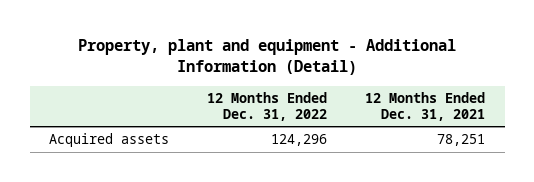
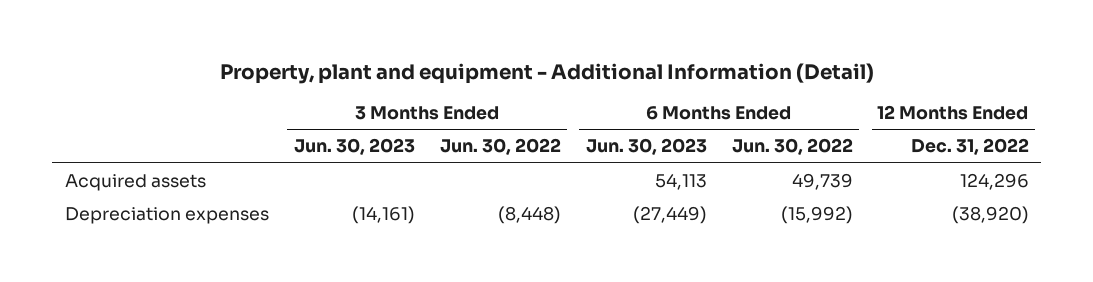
- | 12 Months Ended Dec. 31, 2022 | 12 Months Ended Dec. 31, 2021
+ | 3 Months Ended Jun. 30, 2023 | 3 Months Ended Jun. 30, 2022 | 6 Months Ended Jun. 30, 2023 | 6 Months Ended Jun. 30, 2022 | 12 Months Ended Dec. 31, 2022
+ Depreciation expenses | (14,161) | (8,448) | (27,449) | (15,992) | (38,920)

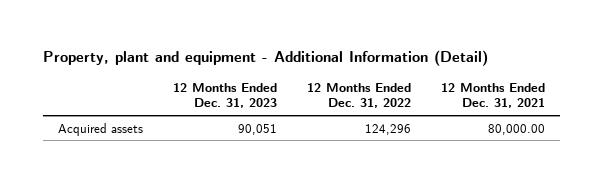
- | 3 Months Ended Jun. 30, 2023 | 3 Months Ended Jun. 30, 2022 | 6 Months Ended Jun. 30, 2023 | 6 Months Ended Jun. 30, 2022 | 12 Months Ended Dec. 31, 2022
+ | 12 Months Ended Dec. 31, 2023 | 12 Months Ended Dec. 31, 2022 | 12 Months Ended Dec. 31, 2021
- Depreciation expenses | (14,161) | (8,448) | (27,449) | (15,992) | (38,920)

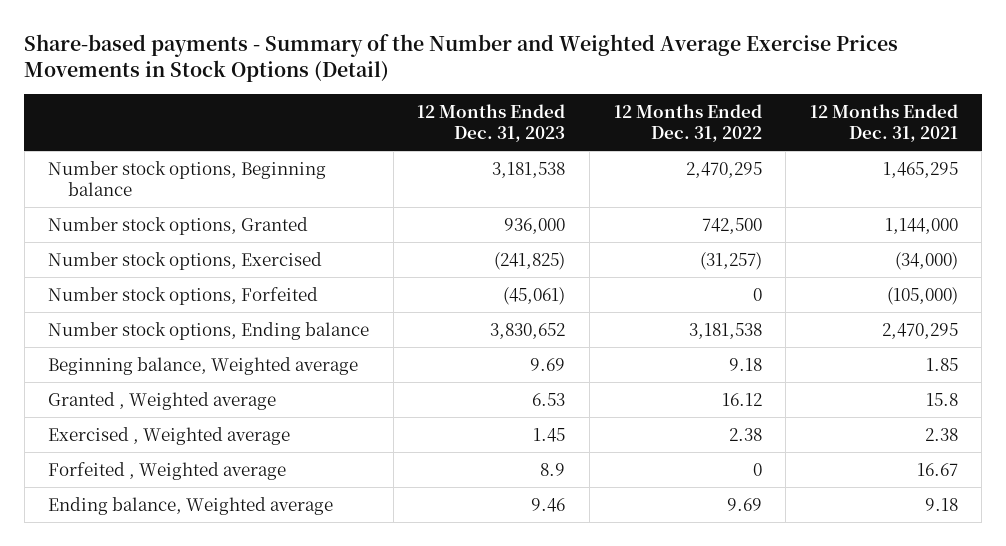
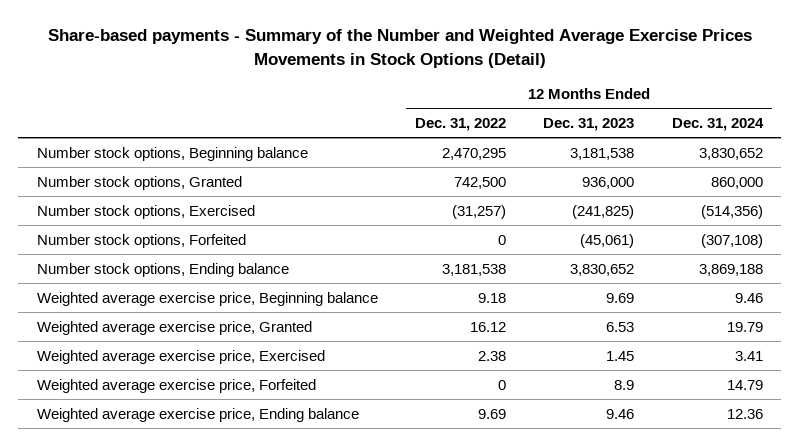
- | 12 Months Ended Dec. 31, 2023 | 12 Months Ended Dec. 31, 2022 | 12 Months Ended Dec. 31, 2021
+ | 12 Months Ended Dec. 31, 2022 | 12 Months Ended Dec. 31, 2023 | 12 Months Ended Dec. 31, 2024
- Beginning balance, Weighted average | 9.69 | 9.18 | 1.85
- Granted , Weighted average | 6.53 | 16.12 | 15.8
- Exercised , Weighted average | 1.45 | 2.38 | 2.38
- Forfeited , Weighted average | 8.9 | 0 | 16.67
- Ending balance, Weighted average | 9.46 | 9.69 | 9.18
+ Weighted average exercise price, Beginning balance | 9.18 | 9.69 | 9.46
+ Weighted average exercise price, Granted | 16.12 | 6.53 | 19.79
+ Weighted average exercise price, Exercised | 2.38 | 1.45 | 3.41
+ Weighted average exercise price, Forfeited | 0 | 8.9 | 14.79
+ Weighted average exercise price, Ending balance | 9.69 | 9.46 | 12.36

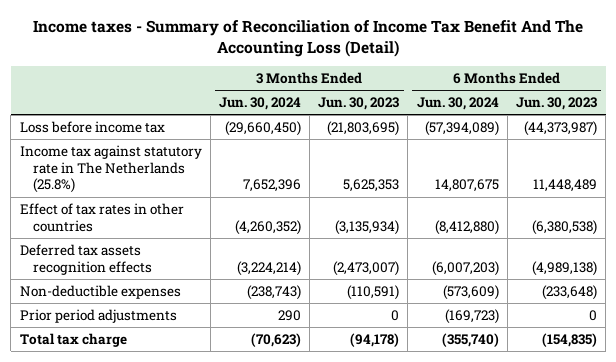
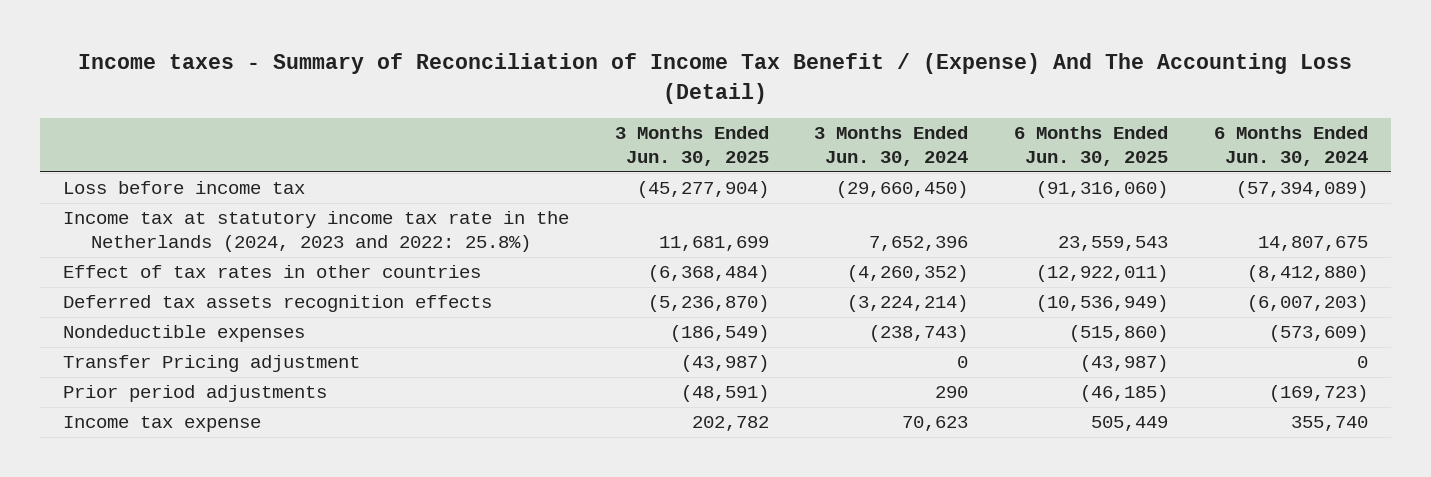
- Income taxes - Summary of Reconciliation of Income Tax Benefit And The Accounting Loss (Detail)
+ Income taxes - Summary of Reconciliation of Income Tax Benefit / (Expense) And The Accounting Loss (Detail)
- | 3 Months Ended Jun. 30, 2024 | 3 Months Ended Jun. 30, 2023 | 6 Months Ended Jun. 30, 2024 | 6 Months Ended Jun. 30, 2023
+ | 3 Months Ended Jun. 30, 2025 | 3 Months Ended Jun. 30, 2024 | 6 Months Ended Jun. 30, 2025 | 6 Months Ended Jun. 30, 2024
- Income tax against statutory rate in The Netherlands (25.8%) | 7,652,396 | 5,625,353 | 14,807,675 | 11,448,489
+ Income tax at statutory income tax rate in the Netherlands (2024, 2023 and 2022: 25.8%) | 11,681,699 | 7,652,396 | 23,559,543 | 14,807,675
- Non-deductible expenses | (238,743) | (110,591) | (573,609) | (233,648)
+ Nondeductible expenses | (186,549) | (238,743) | (515,860) | (573,609)
+ Transfer Pricing adjustment | (43,987) | 0 | (43,987) | 0
- Total tax charge | (70,623) | (94,178) | (355,740) | (154,835)
+ Income tax expense | 202,782 | 70,623 | 505,449 | 355,740

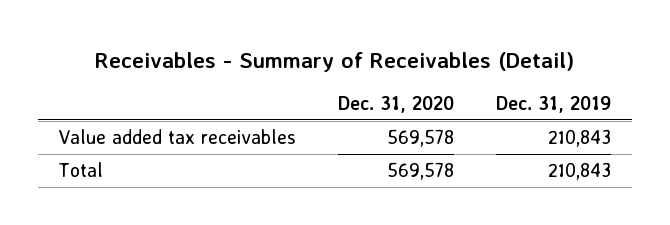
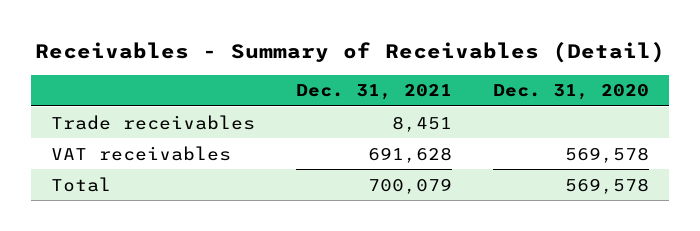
- | Dec. 31, 2020 | Dec. 31, 2019
+ | Dec. 31, 2021 | Dec. 31, 2020
- Value added tax receivables | 569,578 | 210,843
+ Trade receivables | 8,451 |
+ VAT receivables | 691,628 | 569,578

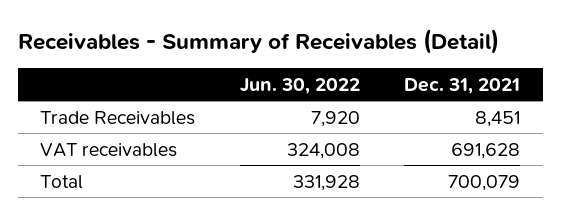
- | Dec. 31, 2021 | Dec. 31, 2020
+ | Jun. 30, 2022 | Dec. 31, 2021
- Trade receivables | 8,451 |
+ Trade Receivables | 7,920 | 8,451

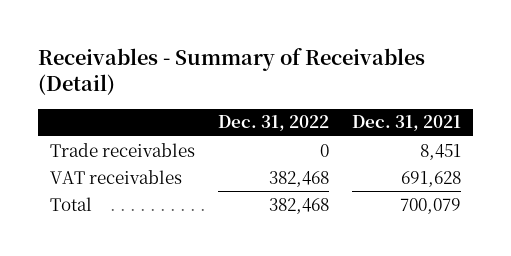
- | Jun. 30, 2022 | Dec. 31, 2021
+ | Dec. 31, 2022 | Dec. 31, 2021
- Trade Receivables | 7,920 | 8,451
+ Trade receivables | 0 | 8,451

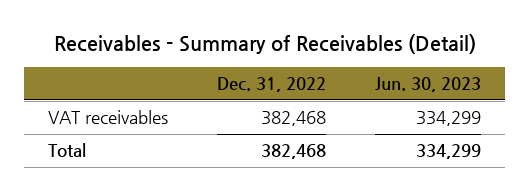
- | Dec. 31, 2022 | Dec. 31, 2021
+ | Dec. 31, 2022 | Jun. 30, 2023
- Trade receivables | 0 | 8,451

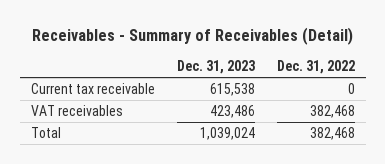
- | Dec. 31, 2022 | Jun. 30, 2023
+ | Dec. 31, 2023 | Dec. 31, 2022
+ Current tax receivable | 615,538 | 0

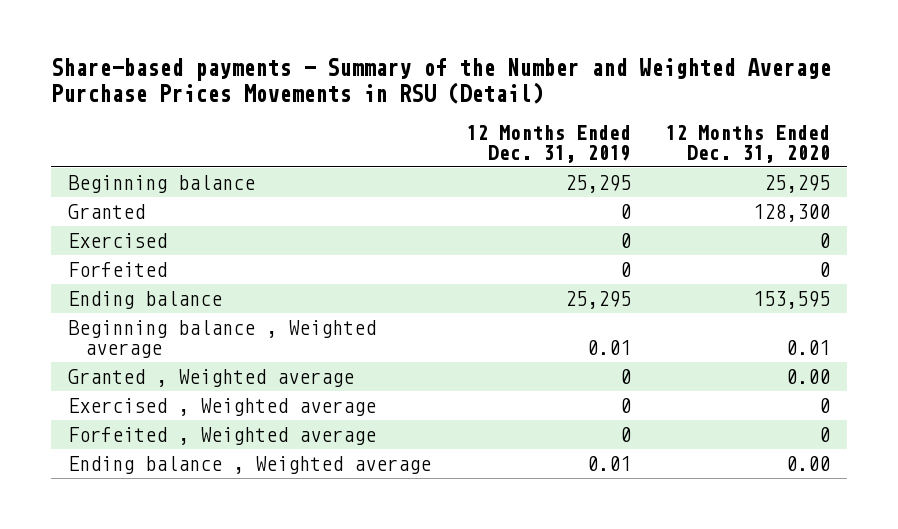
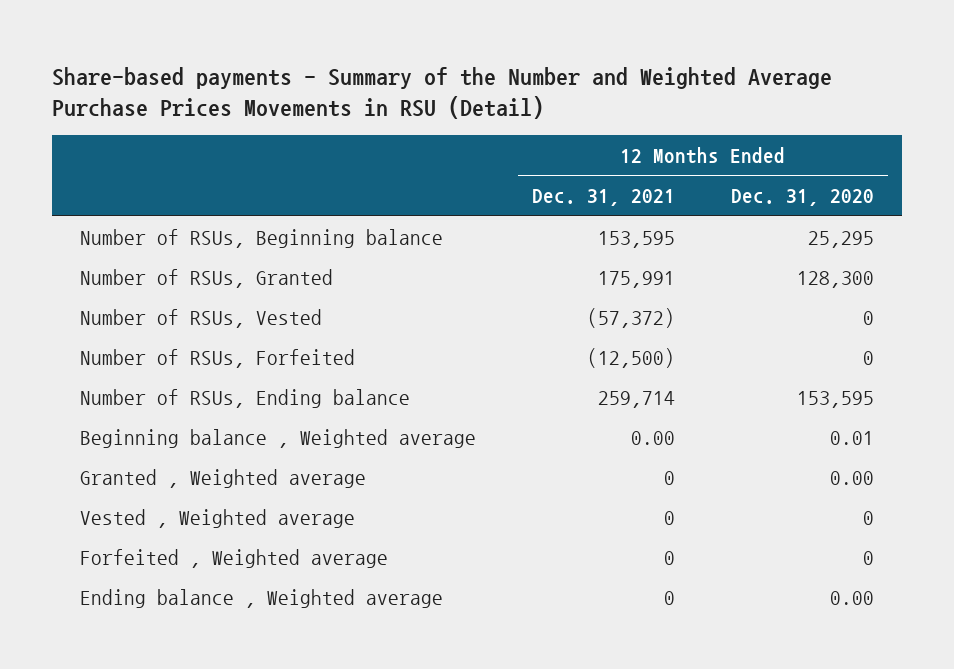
- | 12 Months Ended Dec. 31, 2019 | 12 Months Ended Dec. 31, 2020
+ | 12 Months Ended Dec. 31, 2021 | 12 Months Ended Dec. 31, 2020
- Beginning balance | 25,295 | 25,295
- Granted | 0 | 128,300
- Exercised | 0 | 0
- Forfeited | 0 | 0
- Ending balance | 25,295 | 153,595
+ Number of RSUs, Beginning balance | 153,595 | 25,295
+ Number of RSUs, Granted | 175,991 | 128,300
+ Number of RSUs, Vested | (57,372) | 0
+ Number of RSUs, Forfeited | (12,500) | 0
+ Number of RSUs, Ending balance | 259,714 | 153,595
- Exercised , Weighted average | 0 | 0
+ Vested , Weighted average | 0 | 0

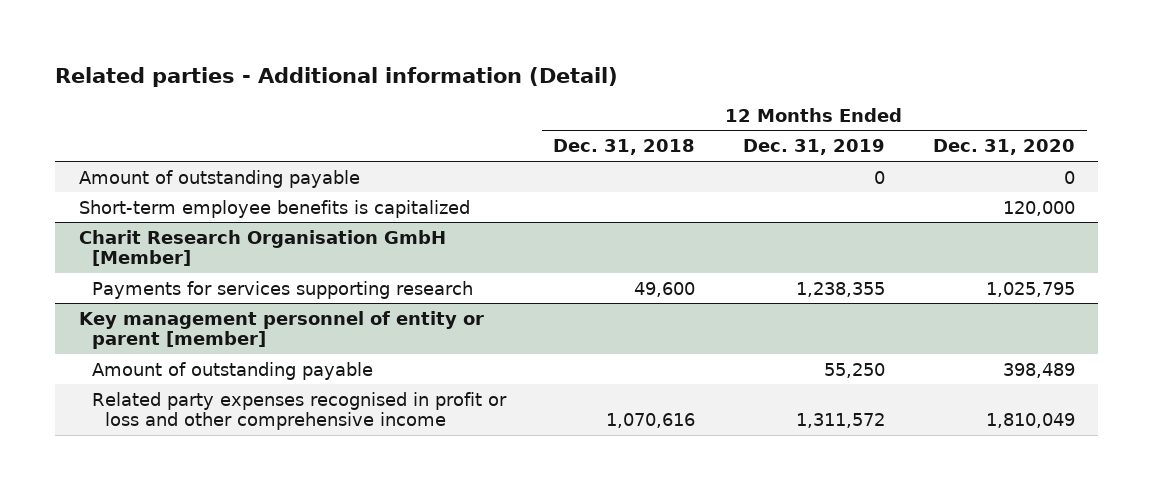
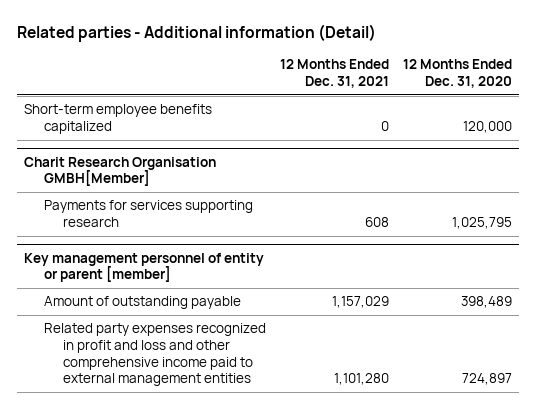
- | 12 Months Ended Dec. 31, 2018 | 12 Months Ended Dec. 31, 2019 | 12 Months Ended Dec. 31, 2020
+ | 12 Months Ended Dec. 31, 2021 | 12 Months Ended Dec. 31, 2020
- Amount of outstanding payable | | 0 | 0
- Short-term employee benefits is capitalized | | | 120,000
- Charit Research Organisation GmbH [Member]
+ Short-term employee benefits capitalized | 0 | 120,000
+ Charit Research Organisation GMBH[Member]
@ Key management personnel of entity or parent [member]
- Related party expenses recognised in profit or loss and other comprehensive income | 1,070,616 | 1,311,572 | 1,810,049
+ Related party expenses recognized in profit and loss and other comprehensive income paid to external management entities | 1,101,280 | 724,897

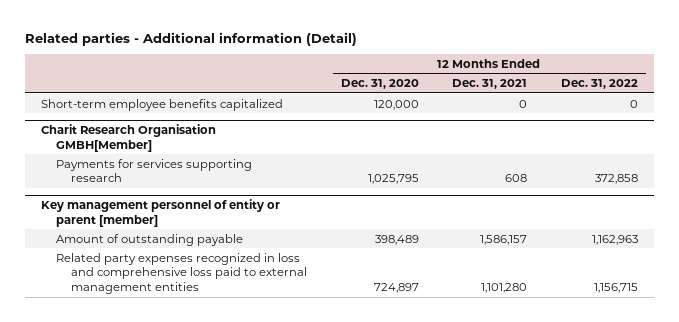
- | 12 Months Ended Dec. 31, 2021 | 12 Months Ended Dec. 31, 2020
+ | 12 Months Ended Dec. 31, 2020 | 12 Months Ended Dec. 31, 2021 | 12 Months Ended Dec. 31, 2022
@ Key management personnel of entity or parent [member]
- Amount of outstanding payable | 1,157,029 | 398,489
- Related party expenses recognized in profit and loss and other comprehensive income paid to external management entities | 1,101,280 | 724,897
+ Amount of outstanding payable | 398,489 | 1,586,157 | 1,162,963
+ Related party expenses recognized in loss and comprehensive loss paid to external management entities | 724,897 | 1,101,280 | 1,156,715

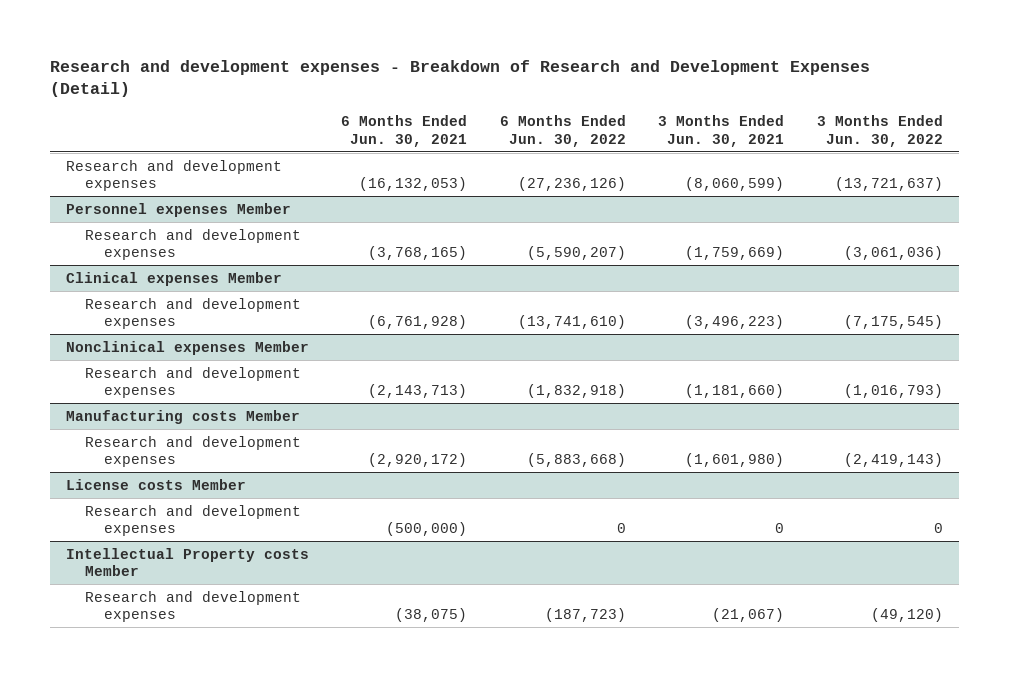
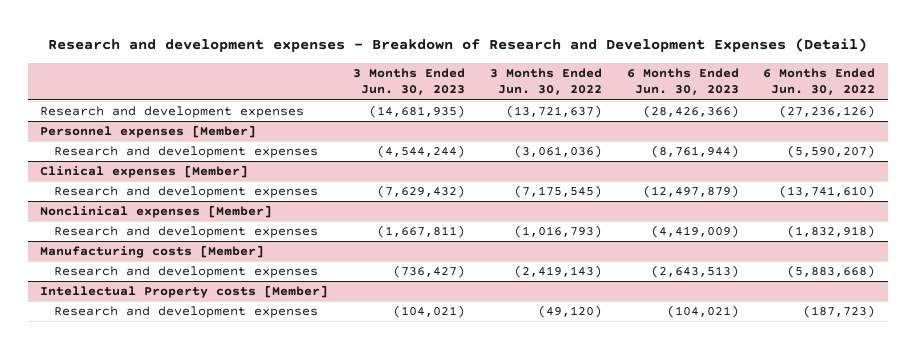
- | 6 Months Ended Jun. 30, 2021 | 6 Months Ended Jun. 30, 2022 | 3 Months Ended Jun. 30, 2021 | 3 Months Ended Jun. 30, 2022
+ | 3 Months Ended Jun. 30, 2023 | 3 Months Ended Jun. 30, 2022 | 6 Months Ended Jun. 30, 2023 | 6 Months Ended Jun. 30, 2022
- Personnel expenses Member
+ Personnel expenses [Member]
- Clinical expenses Member
+ Clinical expenses [Member]
- Nonclinical expenses Member
+ Nonclinical expenses [Member]
- Manufacturing costs Member
+ Manufacturing costs [Member]
- License costs Member
- Research and development expenses | (500,000) | 0 | 0 | 0
- Intellectual Property costs Member
+ Intellectual Property costs [Member]

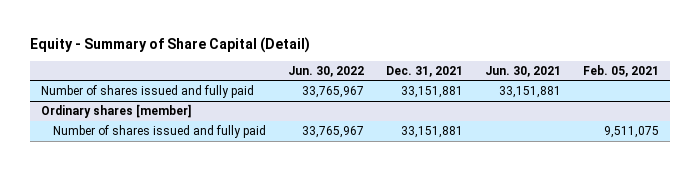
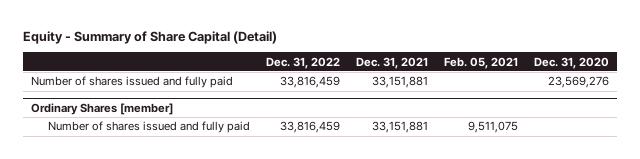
- | Jun. 30, 2022 | Dec. 31, 2021 | Jun. 30, 2021 | Feb. 05, 2021
+ | Dec. 31, 2022 | Dec. 31, 2021 | Feb. 05, 2021 | Dec. 31, 2020
- Ordinary shares [member]
+ Ordinary Shares [member]

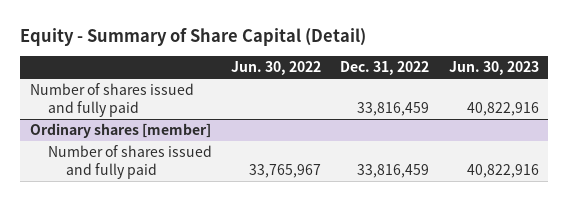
- | Dec. 31, 2022 | Dec. 31, 2021 | Feb. 05, 2021 | Dec. 31, 2020
+ | Jun. 30, 2022 | Dec. 31, 2022 | Jun. 30, 2023
- Ordinary Shares [member]
+ Ordinary shares [member]

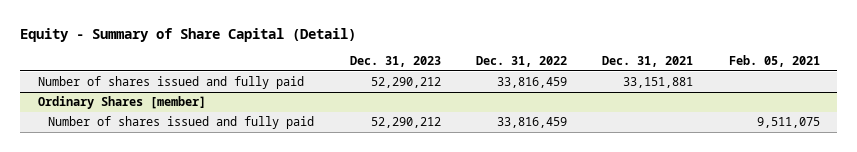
- | Jun. 30, 2022 | Dec. 31, 2022 | Jun. 30, 2023
+ | Dec. 31, 2023 | Dec. 31, 2022 | Dec. 31, 2021 | Feb. 05, 2021
- Ordinary shares [member]
+ Ordinary Shares [member]

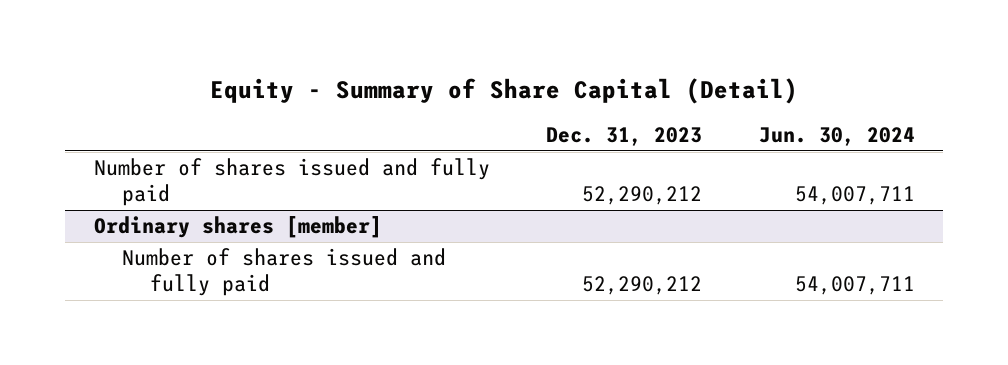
- | Dec. 31, 2023 | Dec. 31, 2022 | Dec. 31, 2021 | Feb. 05, 2021
+ | Dec. 31, 2023 | Jun. 30, 2024
- Ordinary Shares [member]
+ Ordinary shares [member]

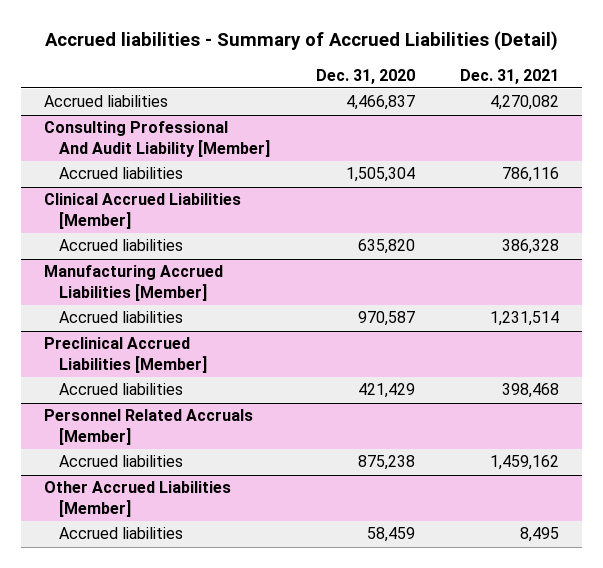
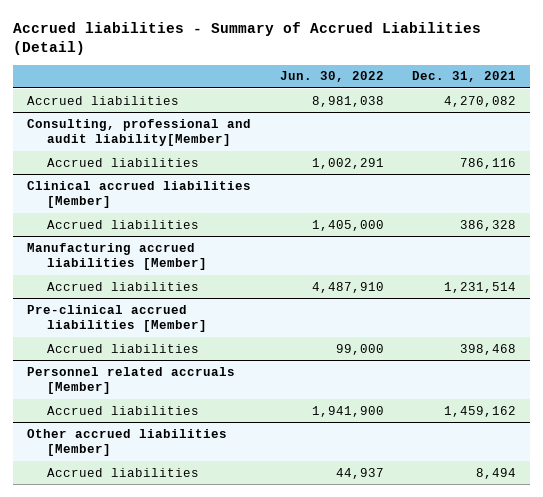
- | Dec. 31, 2020 | Dec. 31, 2021
+ | Jun. 30, 2022 | Dec. 31, 2021
- Consulting Professional And Audit Liability [Member]
+ Consulting, professional and audit liability[Member]
- Clinical Accrued Liabilities [Member]
+ Clinical accrued liabilities [Member]
- Manufacturing Accrued Liabilities [Member]
+ Manufacturing accrued liabilities [Member]
- Preclinical Accrued Liabilities [Member]
+ Pre-clinical accrued liabilities [Member]
- Personnel Related Accruals [Member]
+ Personnel related accruals [Member]
- Other Accrued Liabilities [Member]
- Accrued liabilities | 58,459 | 8,495
+ Other accrued liabilities [Member]
+ Accrued liabilities | 44,937 | 8,494

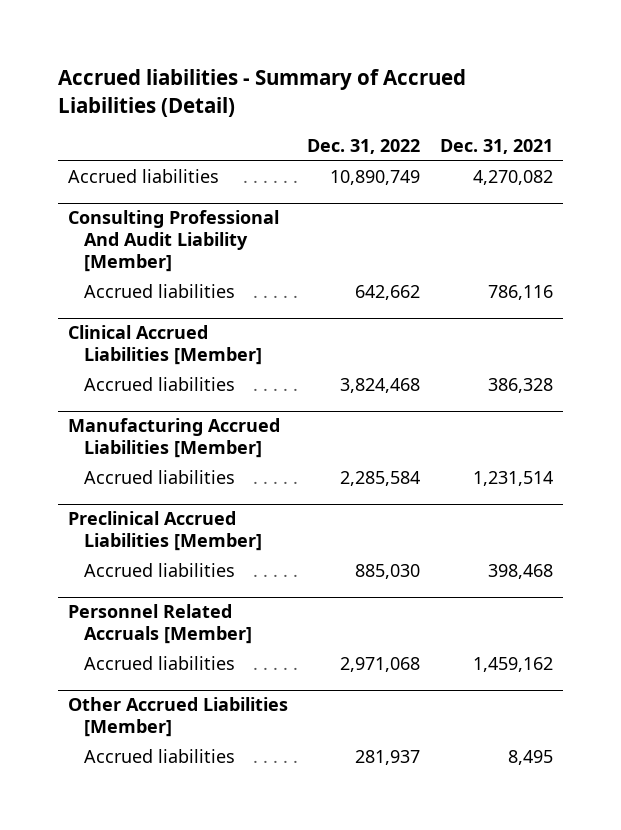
- | Jun. 30, 2022 | Dec. 31, 2021
+ | Dec. 31, 2022 | Dec. 31, 2021
- Consulting, professional and audit liability[Member]
+ Consulting Professional And Audit Liability [Member]
- Clinical accrued liabilities [Member]
+ Clinical Accrued Liabilities [Member]
- Manufacturing accrued liabilities [Member]
+ Manufacturing Accrued Liabilities [Member]
- Pre-clinical accrued liabilities [Member]
+ Preclinical Accrued Liabilities [Member]
- Personnel related accruals [Member]
+ Personnel Related Accruals [Member]
- Other accrued liabilities [Member]
- Accrued liabilities | 44,937 | 8,494
+ Other Accrued Liabilities [Member]
+ Accrued liabilities | 281,937 | 8,495

